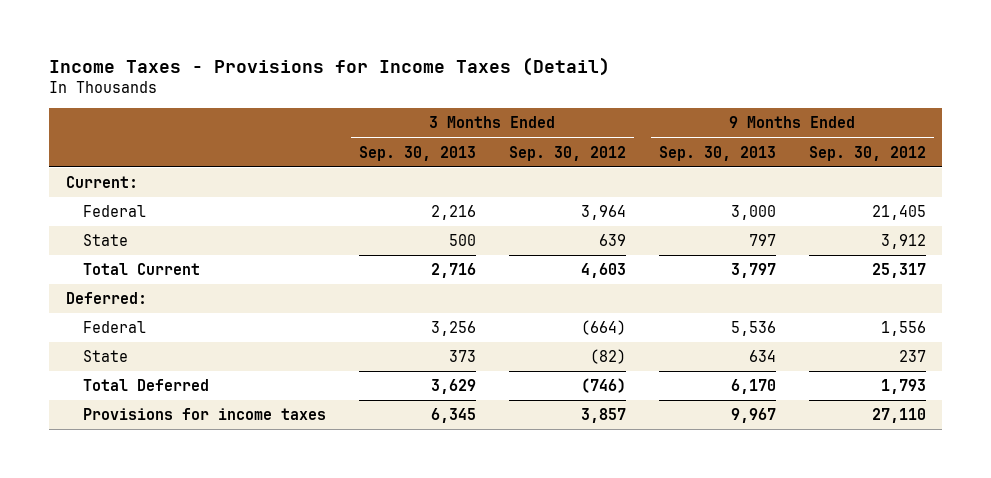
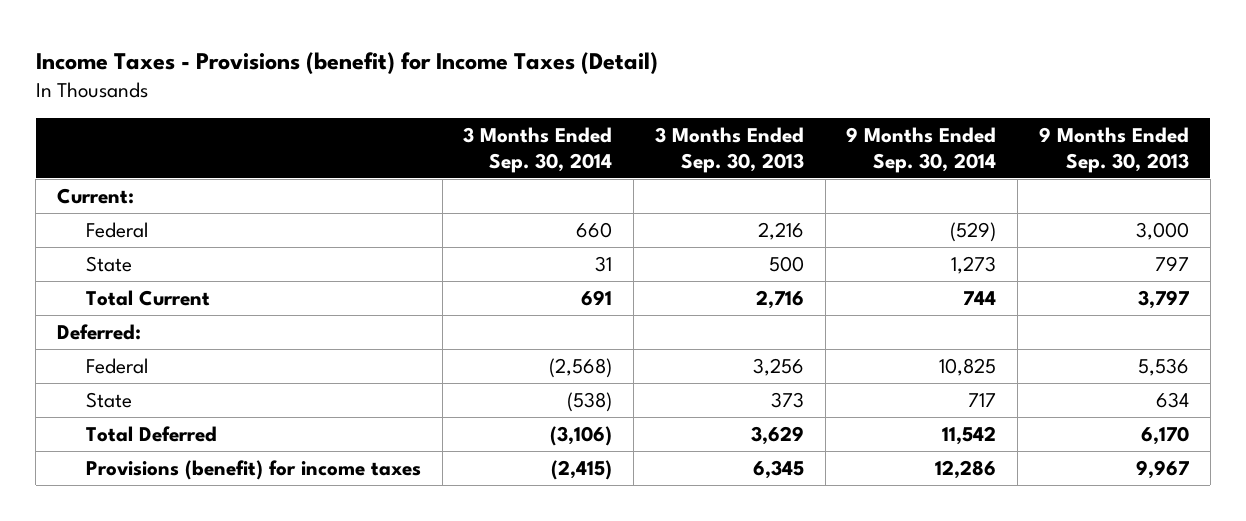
- Income Taxes - Provisions for Income Taxes (Detail)
+ Income Taxes - Provisions (benefit) for Income Taxes (Detail)
- | 3 Months Ended Sep. 30, 2013 | 3 Months Ended Sep. 30, 2012 | 9 Months Ended Sep. 30, 2013 | 9 Months Ended Sep. 30, 2012
+ | 3 Months Ended Sep. 30, 2014 | 3 Months Ended Sep. 30, 2013 | 9 Months Ended Sep. 30, 2014 | 9 Months Ended Sep. 30, 2013
- Provisions for income taxes | 6,345 | 3,857 | 9,967 | 27,110
+ Provisions (benefit) for income taxes | (2,415) | 6,345 | 12,286 | 9,967

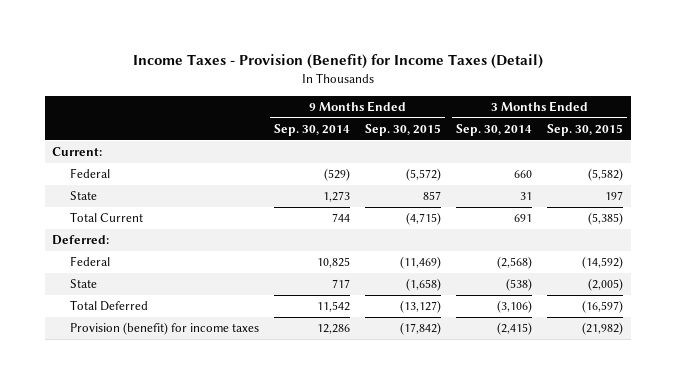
- Income Taxes - Provisions (benefit) for Income Taxes (Detail)
+ Income Taxes - Provision (Benefit) for Income Taxes (Detail)
- | 3 Months Ended Sep. 30, 2014 | 3 Months Ended Sep. 30, 2013 | 9 Months Ended Sep. 30, 2014 | 9 Months Ended Sep. 30, 2013
+ | 9 Months Ended Sep. 30, 2014 | 9 Months Ended Sep. 30, 2015 | 3 Months Ended Sep. 30, 2014 | 3 Months Ended Sep. 30, 2015
- Provisions (benefit) for income taxes | (2,415) | 6,345 | 12,286 | 9,967
+ Provision (benefit) for income taxes | 12,286 | (17,842) | (2,415) | (21,982)

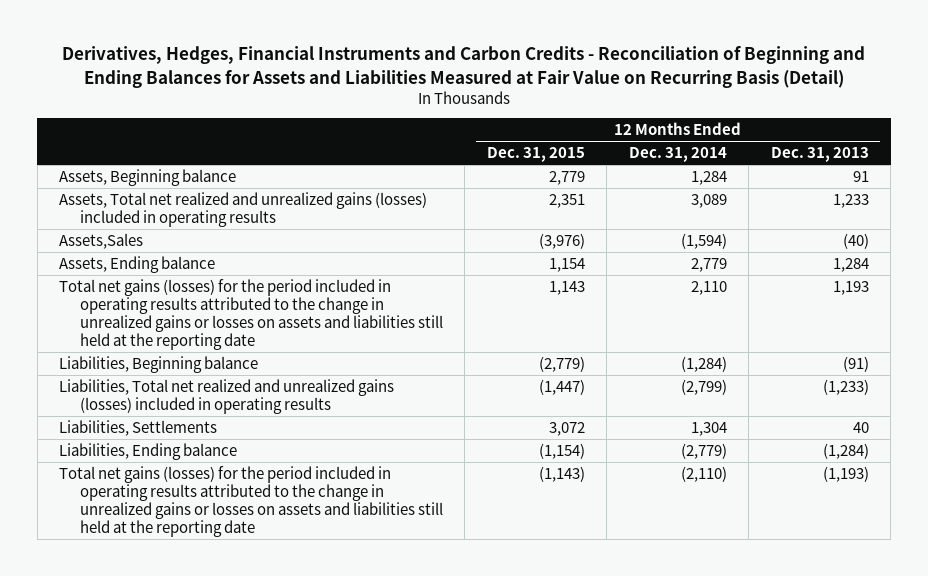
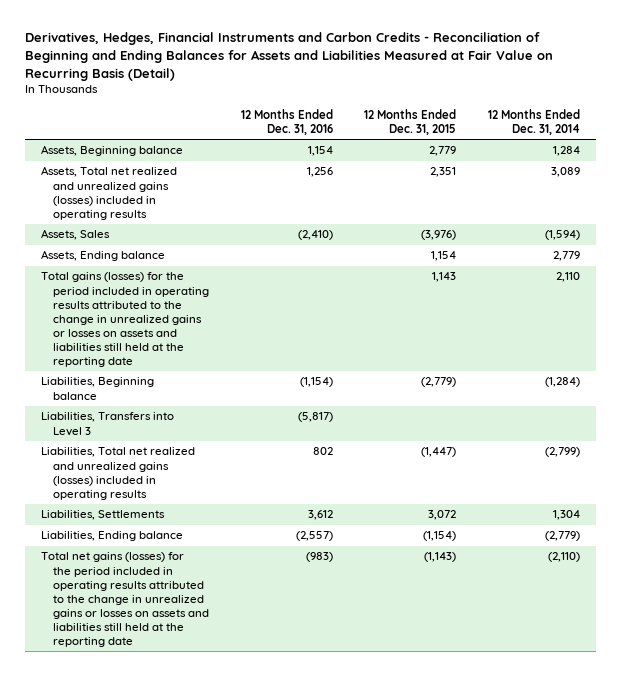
- | 12 Months Ended Dec. 31, 2015 | 12 Months Ended Dec. 31, 2014 | 12 Months Ended Dec. 31, 2013
+ | 12 Months Ended Dec. 31, 2016 | 12 Months Ended Dec. 31, 2015 | 12 Months Ended Dec. 31, 2014
- Assets,Sales | (3,976) | (1,594) | (40)
+ Assets, Sales | (2,410) | (3,976) | (1,594)
- Total net gains (losses) for the period included in operating results attributed to the change in unrealized gains or losses on assets and liabilities still held at the reporting date | 1,143 | 2,110 | 1,193
+ Total gains (losses) for the period included in operating results attributed to the change in unrealized gains or losses on assets and liabilities still held at the reporting date | | 1,143 | 2,110
+ Liabilities, Transfers into Level 3 | (5,817) | |

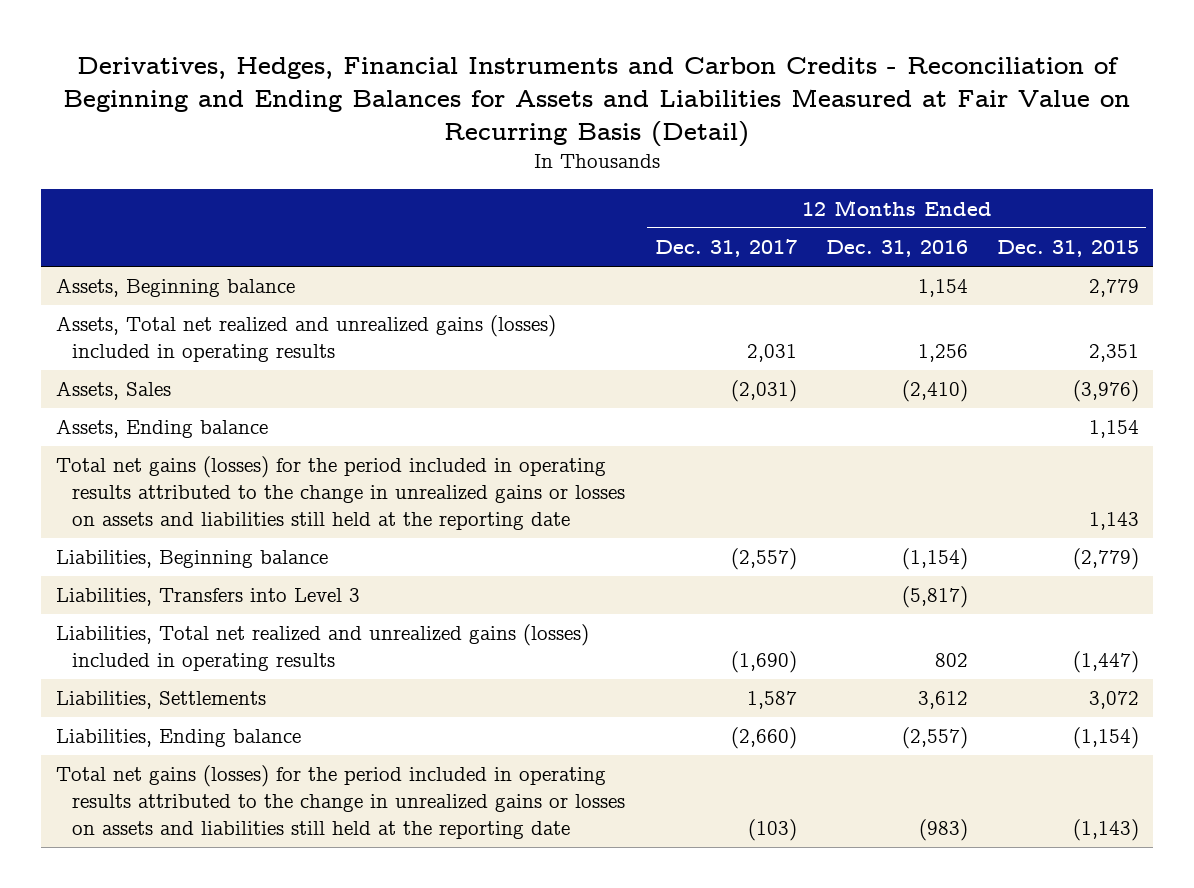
- | 12 Months Ended Dec. 31, 2016 | 12 Months Ended Dec. 31, 2015 | 12 Months Ended Dec. 31, 2014
+ | 12 Months Ended Dec. 31, 2017 | 12 Months Ended Dec. 31, 2016 | 12 Months Ended Dec. 31, 2015
- Total gains (losses) for the period included in operating results attributed to the change in unrealized gains or losses on assets and liabilities still held at the reporting date | | 1,143 | 2,110
+ Total net gains (losses) for the period included in operating results attributed to the change in unrealized gains or losses on assets and liabilities still held at the reporting date | | | 1,143

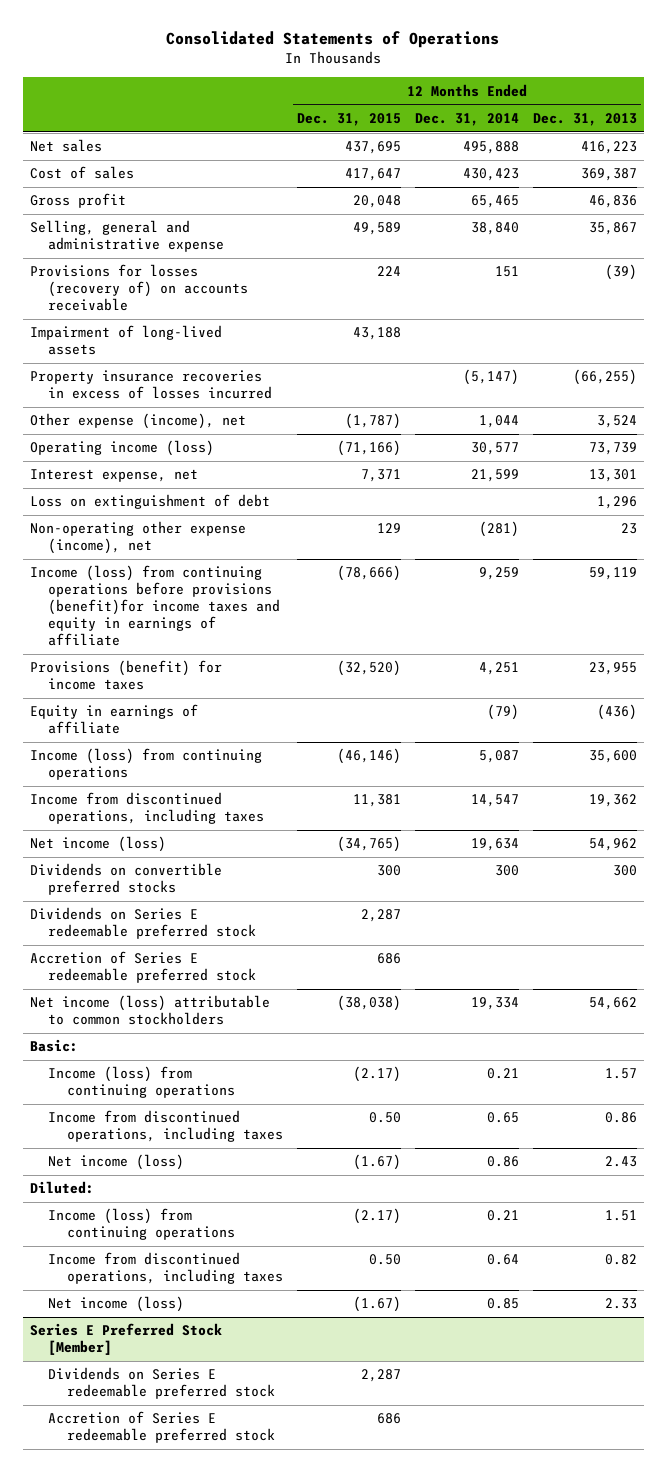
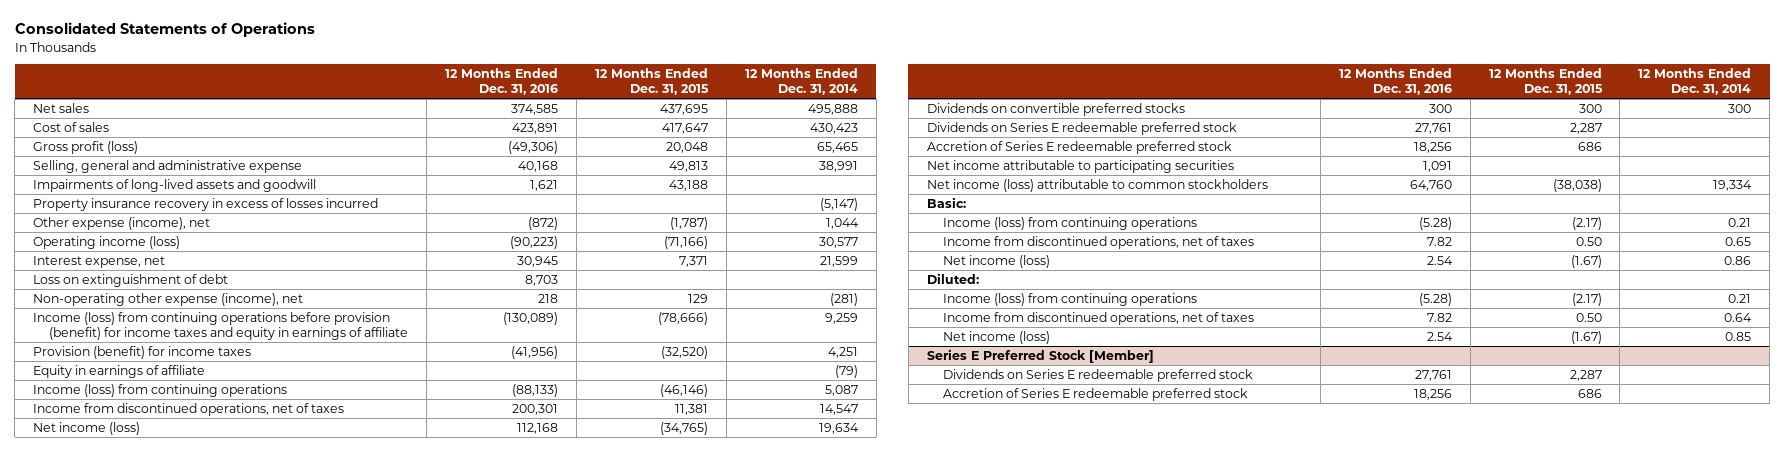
- | 12 Months Ended Dec. 31, 2015 | 12 Months Ended Dec. 31, 2014 | 12 Months Ended Dec. 31, 2013
+ | 12 Months Ended Dec. 31, 2016 | 12 Months Ended Dec. 31, 2015 | 12 Months Ended Dec. 31, 2014
- Gross profit | 20,048 | 65,465 | 46,836
- Selling, general and administrative expense | 49,589 | 38,840 | 35,867
- Provisions for losses (recovery of) on accounts receivable | 224 | 151 | (39)
- Impairment of long-lived assets | 43,188 | |
- Property insurance recoveries in excess of losses incurred | | (5,147) | (66,255)
+ Gross profit (loss) | (49,306) | 20,048 | 65,465
+ Selling, general and administrative expense | 40,168 | 49,813 | 38,991
+ Impairments of long-lived assets and goodwill | 1,621 | 43,188 |
+ Property insurance recovery in excess of losses incurred | | | (5,147)
- Income (loss) from continuing operations before provisions (benefit)for income taxes and equity in earnings of affiliate | (78,666) | 9,259 | 59,119
- Provisions (benefit) for income taxes | (32,520) | 4,251 | 23,955
+ Income (loss) from continuing operations before provision (benefit) for income taxes and equity in earnings of affiliate | (130,089) | (78,666) | 9,259
+ Provision (benefit) for income taxes | (41,956) | (32,520) | 4,251
- Income from discontinued operations, including taxes | 11,381 | 14,547 | 19,362
+ Income from discontinued operations, net of taxes | 200,301 | 11,381 | 14,547
+ Net income attributable to participating securities | 1,091 | |
- Income from discontinued operations, including taxes | 0.50 | 0.65 | 0.86
+ Income from discontinued operations, net of taxes | 7.82 | 0.50 | 0.65
- Income from discontinued operations, including taxes | 0.50 | 0.64 | 0.82
+ Income from discontinued operations, net of taxes | 7.82 | 0.50 | 0.64

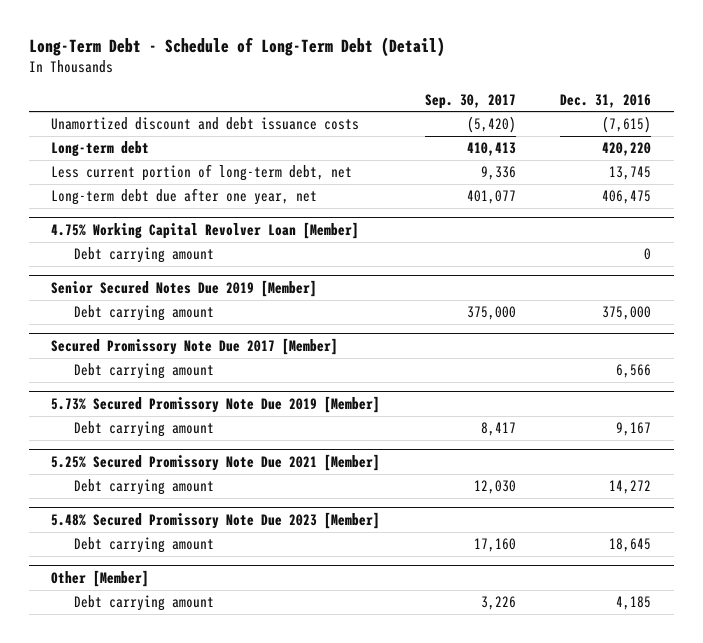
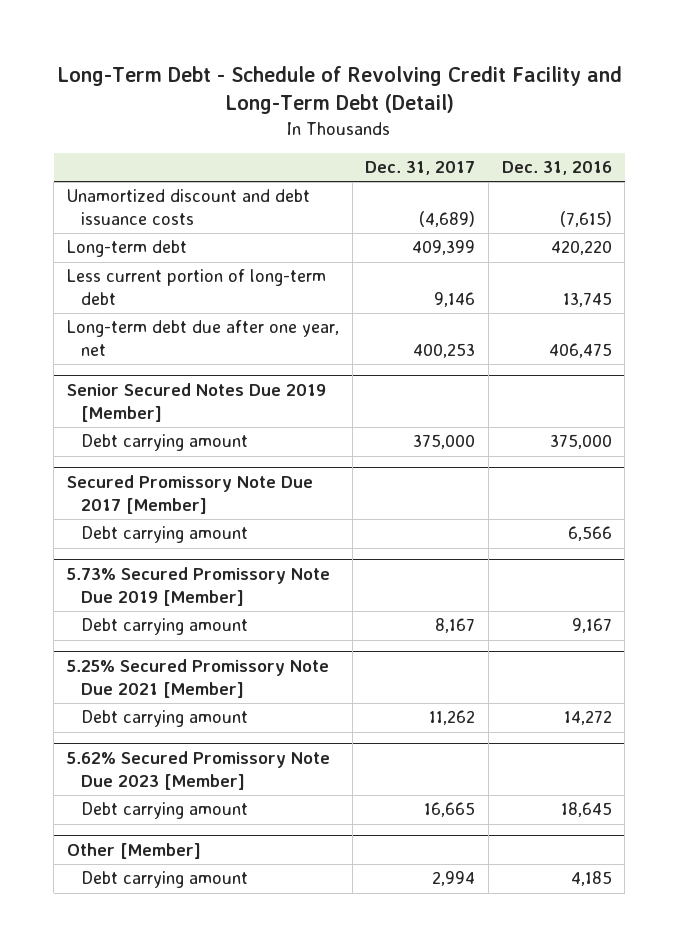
- Long-Term Debt - Schedule of Long-Term Debt (Detail)
+ Long-Term Debt - Schedule of Revolving Credit Facility and Long-Term Debt (Detail)
- | Sep. 30, 2017 | Dec. 31, 2016
+ | Dec. 31, 2017 | Dec. 31, 2016
- Less current portion of long-term debt, net | 9,336 | 13,745
+ Less current portion of long-term debt | 9,146 | 13,745
- 4.75% Working Capital Revolver Loan [Member]
- Debt carrying amount | | 0
- 5.48% Secured Promissory Note Due 2023 [Member]
+ 5.62% Secured Promissory Note Due 2023 [Member]

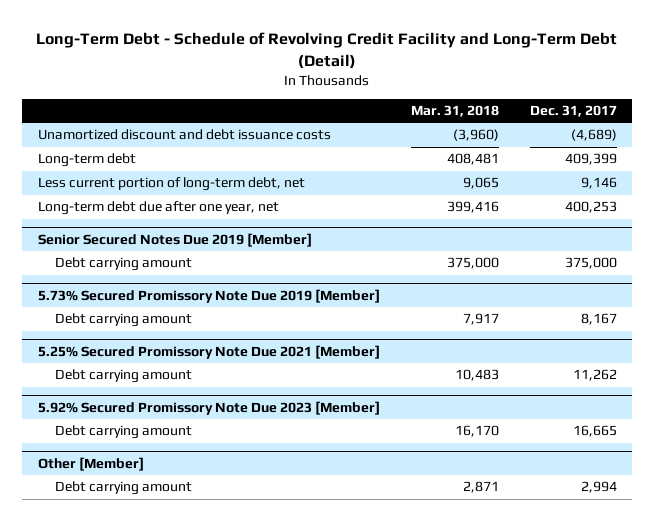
- | Dec. 31, 2017 | Dec. 31, 2016
+ | Mar. 31, 2018 | Dec. 31, 2017
- Less current portion of long-term debt | 9,146 | 13,745
+ Less current portion of long-term debt, net | 9,065 | 9,146
- Secured Promissory Note Due 2017 [Member]
- Debt carrying amount | | 6,566
- 5.62% Secured Promissory Note Due 2023 [Member]
+ 5.92% Secured Promissory Note Due 2023 [Member]

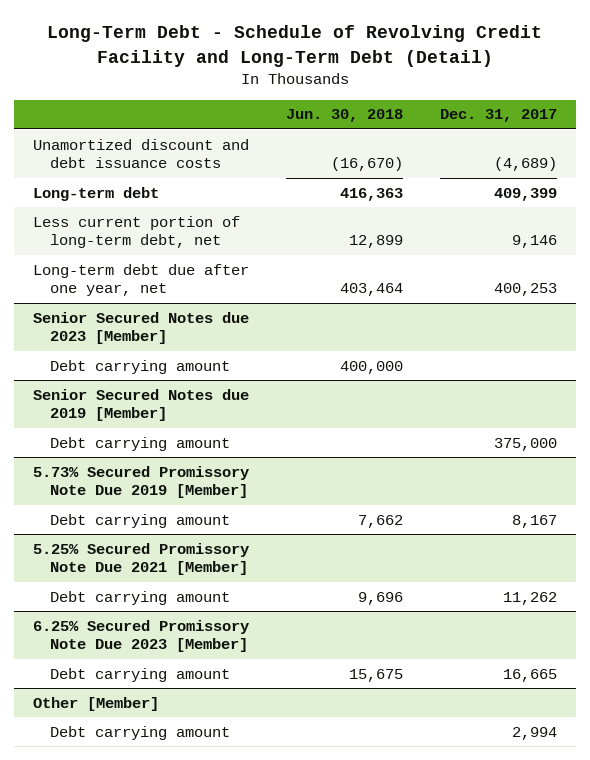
- | Mar. 31, 2018 | Dec. 31, 2017
+ | Jun. 30, 2018 | Dec. 31, 2017
- Senior Secured Notes Due 2019 [Member]
+ Senior Secured Notes due 2023 [Member]
+ Debt carrying amount | 400,000 |
+ Senior Secured Notes due 2019 [Member]
- 5.92% Secured Promissory Note Due 2023 [Member]
+ 6.25% Secured Promissory Note Due 2023 [Member]

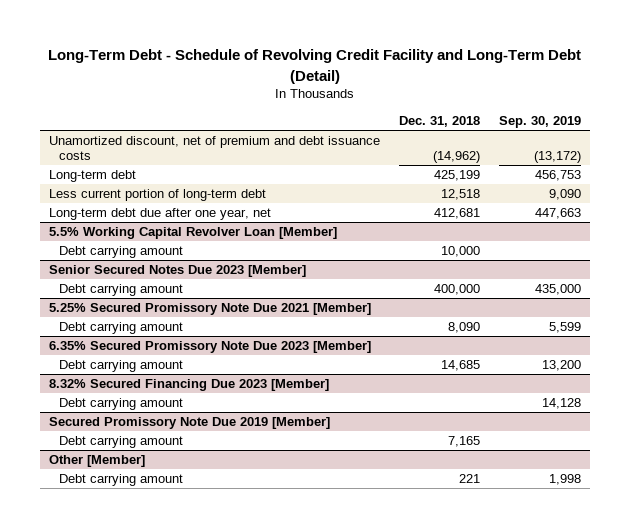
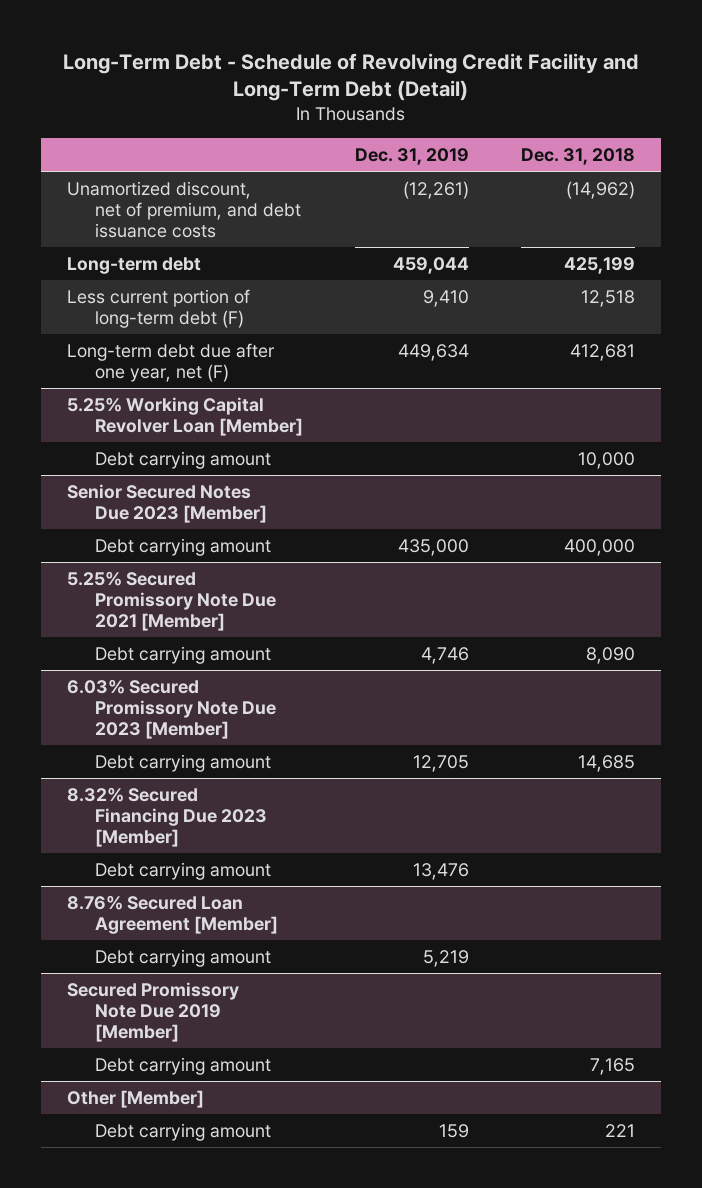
- | Dec. 31, 2018 | Sep. 30, 2019
+ | Dec. 31, 2019 | Dec. 31, 2018
- Unamortized discount, net of premium and debt issuance costs | (14,962) | (13,172)
+ Unamortized discount, net of premium, and debt issuance costs | (12,261) | (14,962)
- Less current portion of long-term debt | 12,518 | 9,090
- Long-term debt due after one year, net | 412,681 | 447,663
- 5.5% Working Capital Revolver Loan [Member]
+ Less current portion of long-term debt (F) | 9,410 | 12,518
+ Long-term debt due after one year, net (F) | 449,634 | 412,681
+ 5.25% Working Capital Revolver Loan [Member]
- 6.35% Secured Promissory Note Due 2023 [Member]
+ 6.03% Secured Promissory Note Due 2023 [Member]
+ 8.76% Secured Loan Agreement [Member]
+ Debt carrying amount | 5,219 |

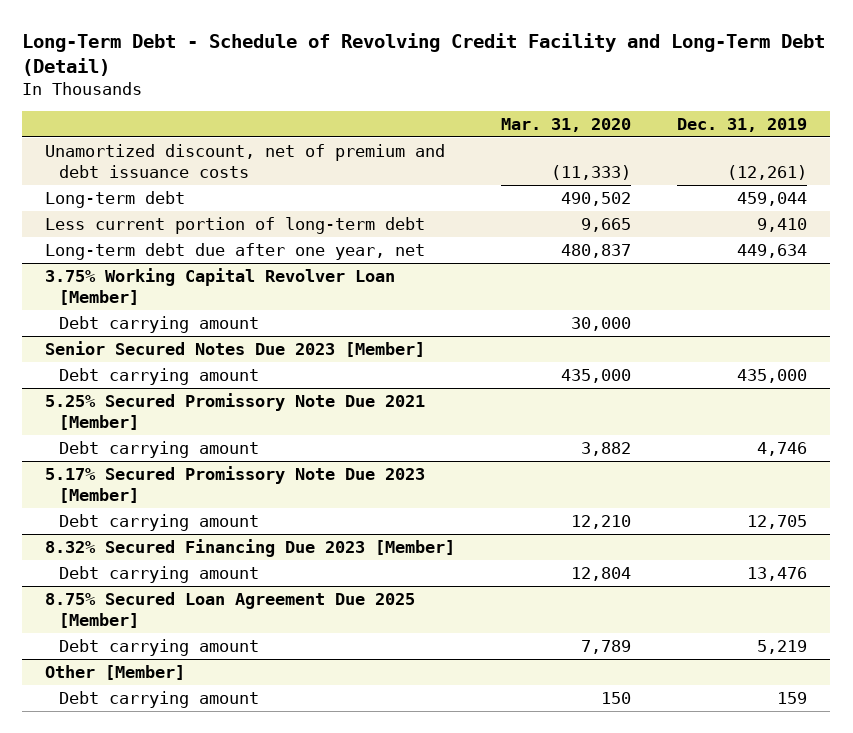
- | Dec. 31, 2019 | Dec. 31, 2018
+ | Mar. 31, 2020 | Dec. 31, 2019
- Unamortized discount, net of premium, and debt issuance costs | (12,261) | (14,962)
+ Unamortized discount, net of premium and debt issuance costs | (11,333) | (12,261)
- Less current portion of long-term debt (F) | 9,410 | 12,518
- Long-term debt due after one year, net (F) | 449,634 | 412,681
- 5.25% Working Capital Revolver Loan [Member]
+ Less current portion of long-term debt | 9,665 | 9,410
+ Long-term debt due after one year, net | 480,837 | 449,634
+ 3.75% Working Capital Revolver Loan [Member]
- 6.03% Secured Promissory Note Due 2023 [Member]
+ 5.17% Secured Promissory Note Due 2023 [Member]
- 8.76% Secured Loan Agreement [Member]
+ 8.75% Secured Loan Agreement Due 2025 [Member]
- Secured Promissory Note Due 2019 [Member]
- Debt carrying amount | | 7,165

